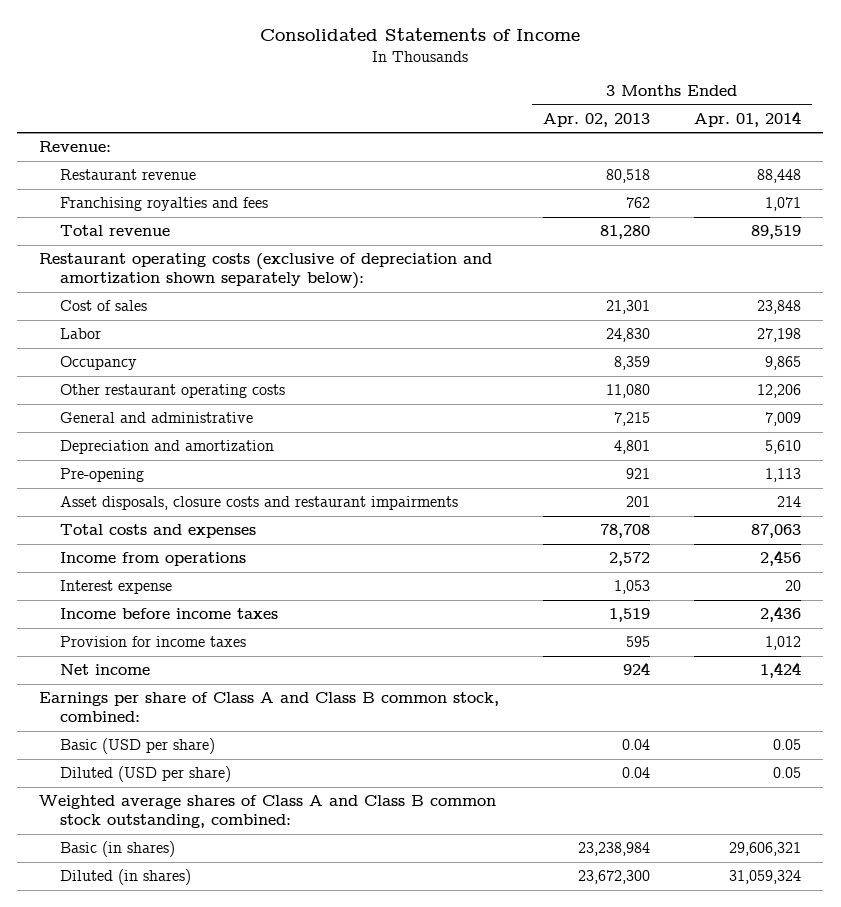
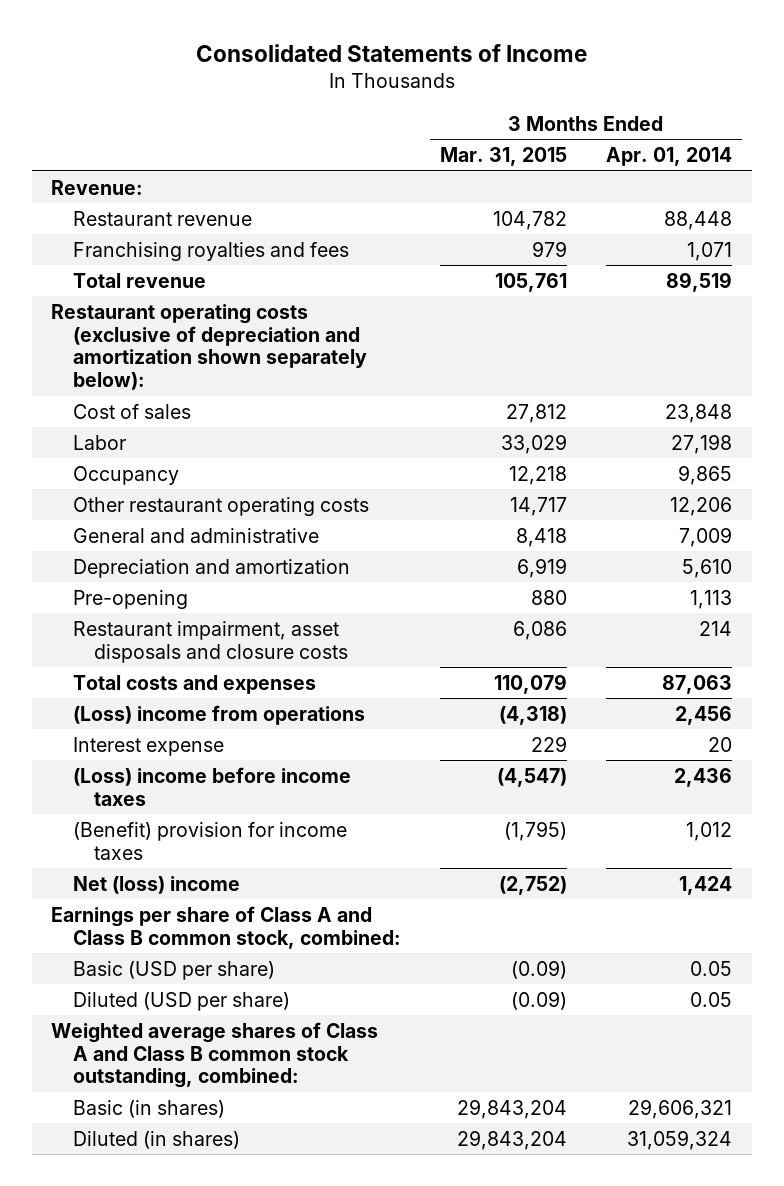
- | 3 Months Ended Apr. 02, 2013 | 3 Months Ended Apr. 01, 2014
+ | 3 Months Ended Mar. 31, 2015 | 3 Months Ended Apr. 01, 2014
- Asset disposals, closure costs and restaurant impairments | 201 | 214
+ Restaurant impairment, asset disposals and closure costs | 6,086 | 214
- Income from operations | 2,572 | 2,456
+ (Loss) income from operations | (4,318) | 2,456
- Income before income taxes | 1,519 | 2,436
- Provision for income taxes | 595 | 1,012
- Net income | 924 | 1,424
+ (Loss) income before income taxes | (4,547) | 2,436
+ (Benefit) provision for income taxes | (1,795) | 1,012
+ Net (loss) income | (2,752) | 1,424

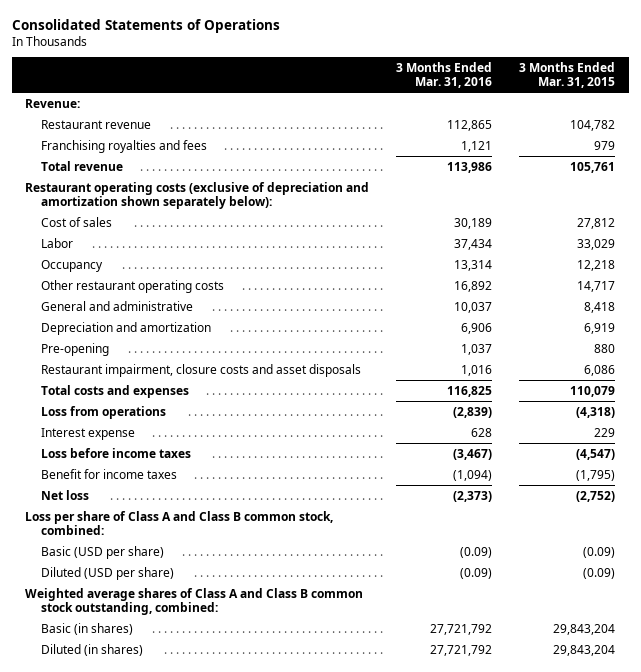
- Consolidated Statements of Income
+ Consolidated Statements of Operations
- | 3 Months Ended Mar. 31, 2015 | 3 Months Ended Apr. 01, 2014
+ | 3 Months Ended Mar. 31, 2016 | 3 Months Ended Mar. 31, 2015
- Restaurant impairment, asset disposals and closure costs | 6,086 | 214
+ Restaurant impairment, closure costs and asset disposals | 1,016 | 6,086
- (Loss) income from operations | (4,318) | 2,456
+ Loss from operations | (2,839) | (4,318)
- (Loss) income before income taxes | (4,547) | 2,436
- (Benefit) provision for income taxes | (1,795) | 1,012
- Net (loss) income | (2,752) | 1,424
- Earnings per share of Class A and Class B common stock, combined:
+ Loss before income taxes | (3,467) | (4,547)
+ Benefit for income taxes | (1,094) | (1,795)
+ Net loss | (2,373) | (2,752)
+ Loss per share of Class A and Class B common stock, combined:

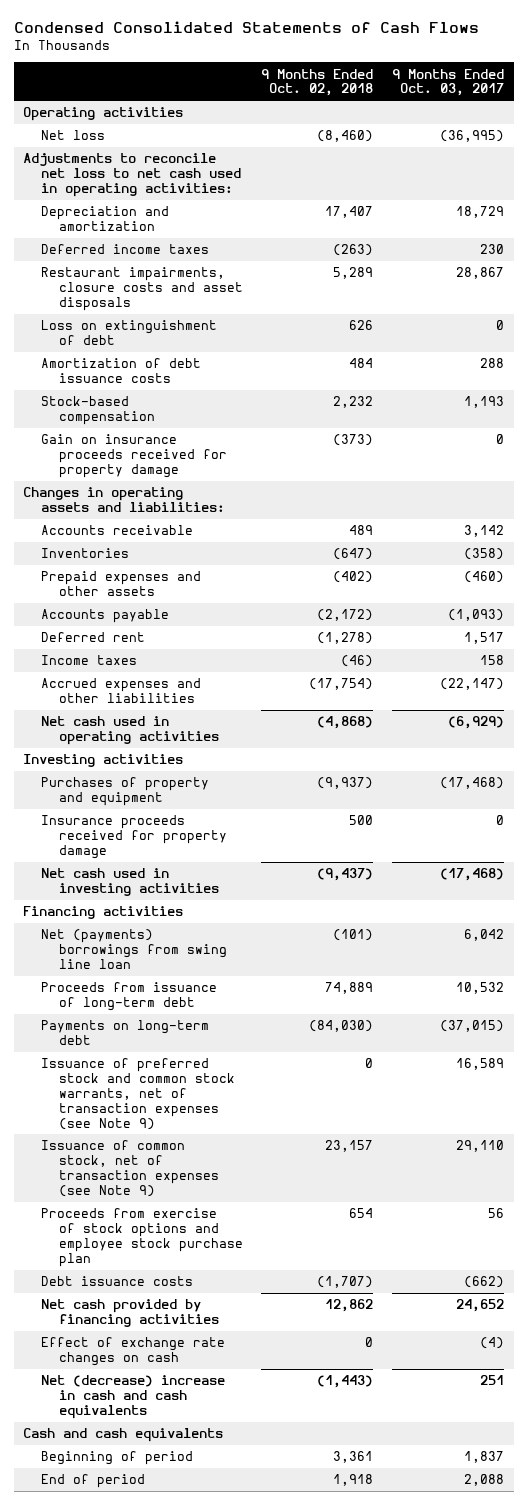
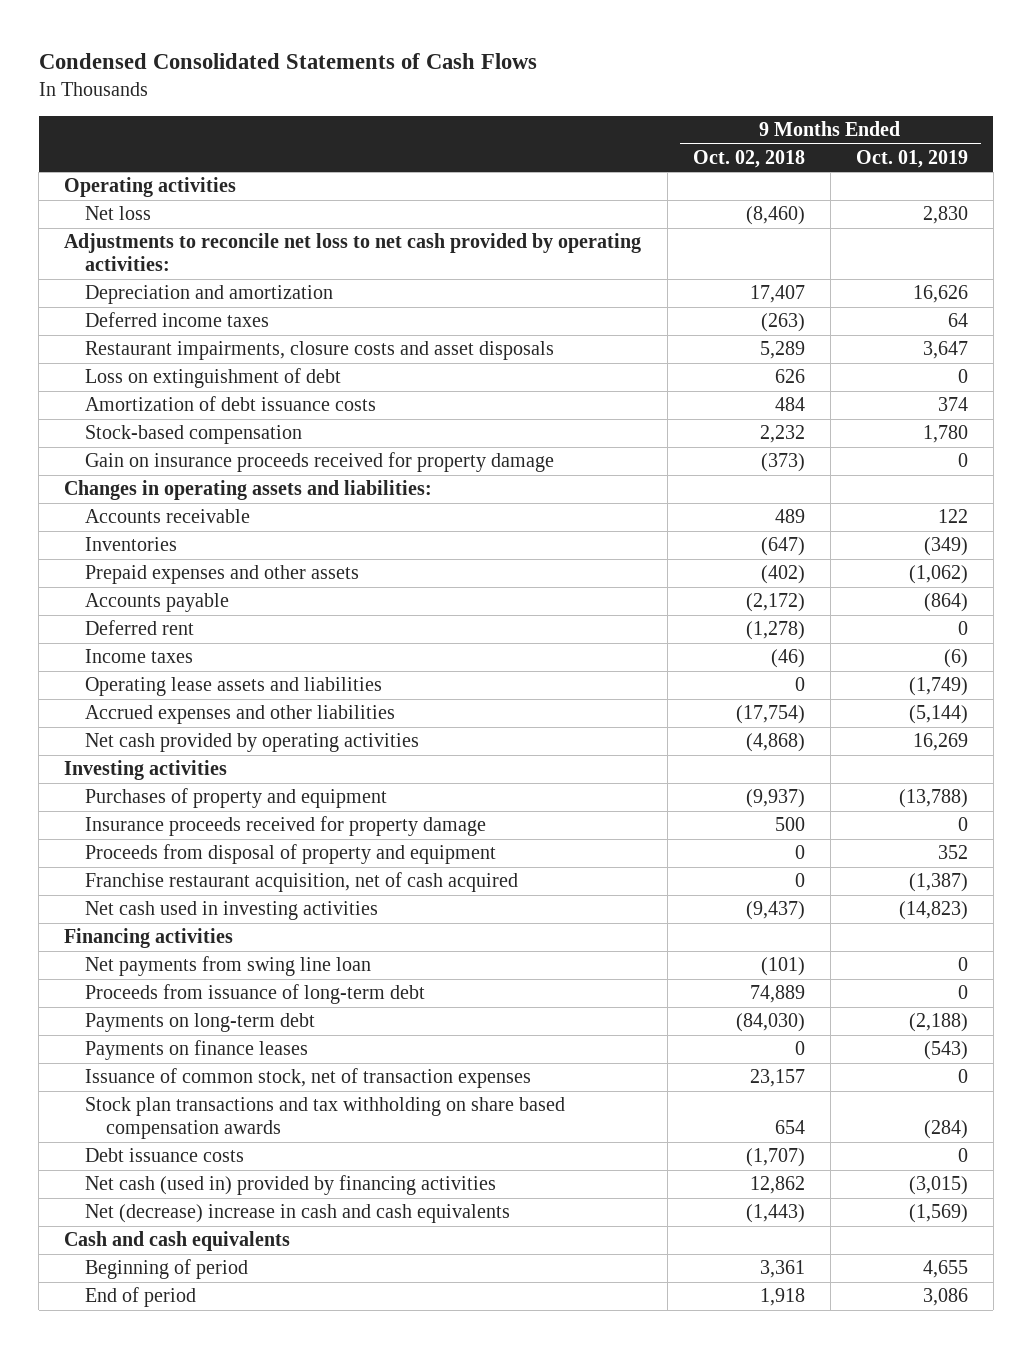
- | 9 Months Ended Oct. 02, 2018 | 9 Months Ended Oct. 03, 2017
+ | 9 Months Ended Oct. 02, 2018 | 9 Months Ended Oct. 01, 2019
- Adjustments to reconcile net loss to net cash used in operating activities:
+ Adjustments to reconcile net loss to net cash provided by operating activities:
+ Operating lease assets and liabilities | 0 | (1,749)
- Net cash used in operating activities | (4,868) | (6,929)
+ Net cash provided by operating activities | (4,868) | 16,269
+ Proceeds from disposal of property and equipment | 0 | 352
+ Franchise restaurant acquisition, net of cash acquired | 0 | (1,387)
- Net (payments) borrowings from swing line loan | (101) | 6,042
+ Net payments from swing line loan | (101) | 0
- Issuance of preferred stock and common stock warrants, net of transaction expenses (see Note 9) | 0 | 16,589
- Issuance of common stock, net of transaction expenses (see Note 9) | 23,157 | 29,110
- Proceeds from exercise of stock options and employee stock purchase plan | 654 | 56
+ Payments on finance leases | 0 | (543)
+ Issuance of common stock, net of transaction expenses | 23,157 | 0
+ Stock plan transactions and tax withholding on share based compensation awards | 654 | (284)
- Net cash provided by financing activities | 12,862 | 24,652
- Effect of exchange rate changes on cash | 0 | (4)
+ Net cash (used in) provided by financing activities | 12,862 | (3,015)

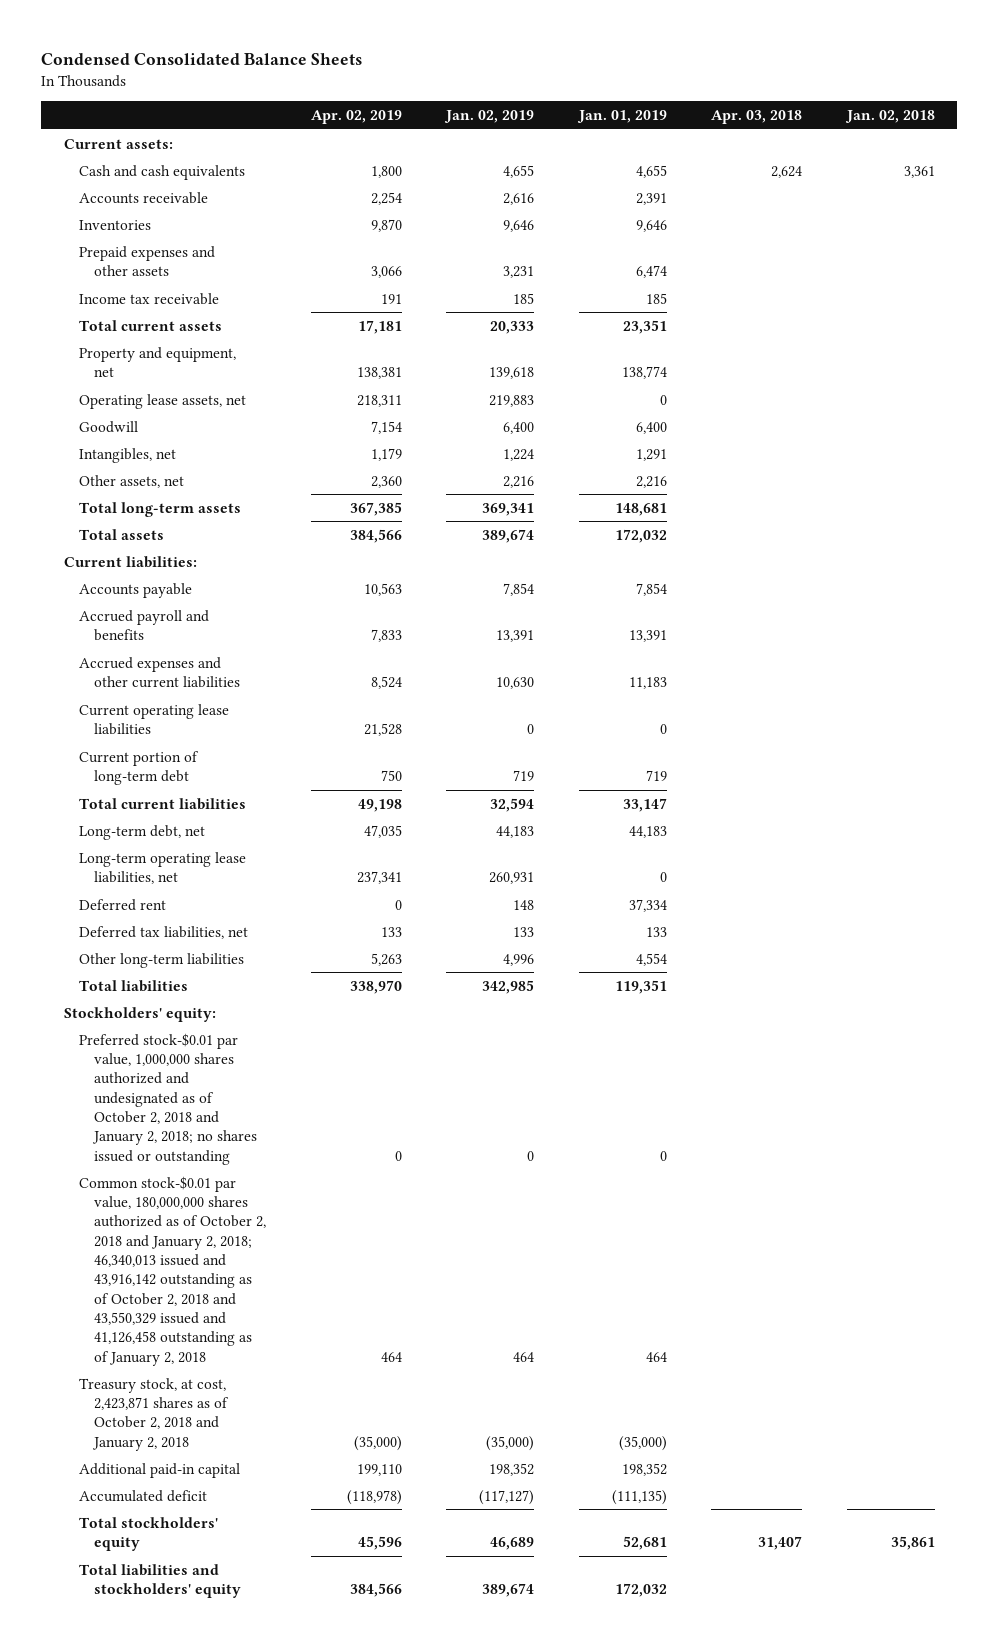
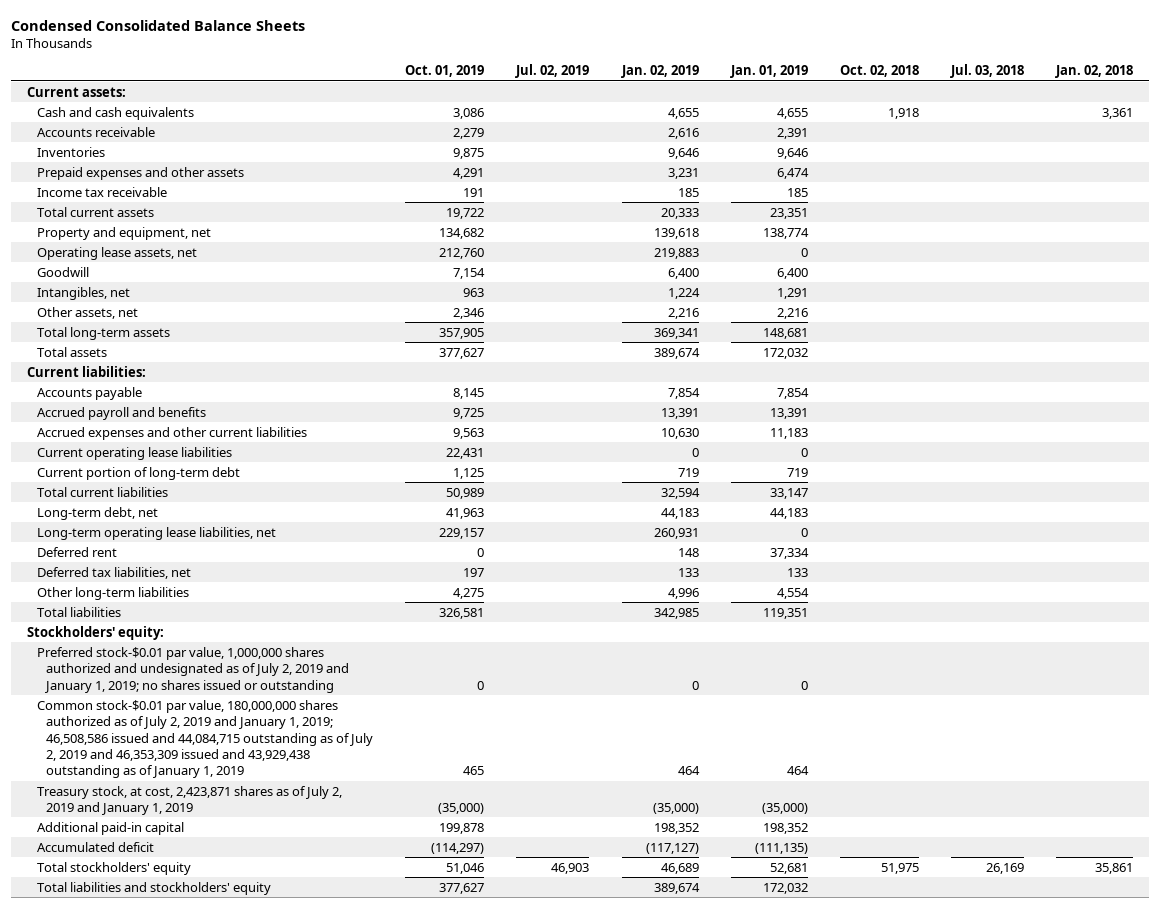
- | Apr. 02, 2019 | Jan. 02, 2019 | Jan. 01, 2019 | Apr. 03, 2018 | Jan. 02, 2018
+ | Oct. 01, 2019 | Jul. 02, 2019 | Jan. 02, 2019 | Jan. 01, 2019 | Oct. 02, 2018 | Jul. 03, 2018 | Jan. 02, 2018
- Preferred stock-$0.01 par value, 1,000,000 shares authorized and undesignated as of October 2, 2018 and January 2, 2018; no shares issued or outstanding | 0 | 0 | 0 | |
- Common stock-$0.01 par value, 180,000,000 shares authorized as of October 2, 2018 and January 2, 2018; 46,340,013 issued and 43,916,142 outstanding as of October 2, 2018 and 43,550,329 issued and 41,126,458 outstanding as of January 2, 2018 | 464 | 464 | 464 | |
- Treasury stock, at cost, 2,423,871 shares as of October 2, 2018 and January 2, 2018 | (35,000) | (35,000) | (35,000) | |
+ Preferred stock-$0.01 par value, 1,000,000 shares authorized and undesignated as of July 2, 2019 and January 1, 2019; no shares issued or outstanding | 0 | | 0 | 0 | | |
+ Common stock-$0.01 par value, 180,000,000 shares authorized as of July 2, 2019 and January 1, 2019; 46,508,586 issued and 44,084,715 outstanding as of July 2, 2019 and 46,353,309 issued and 43,929,438 outstanding as of January 1, 2019 | 465 | | 464 | 464 | | |
+ Treasury stock, at cost, 2,423,871 shares as of July 2, 2019 and January 1, 2019 | (35,000) | | (35,000) | (35,000) | | |

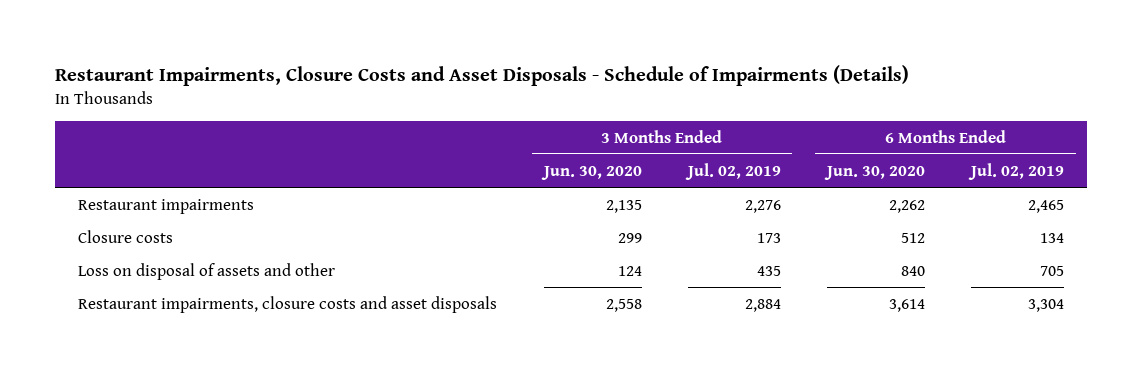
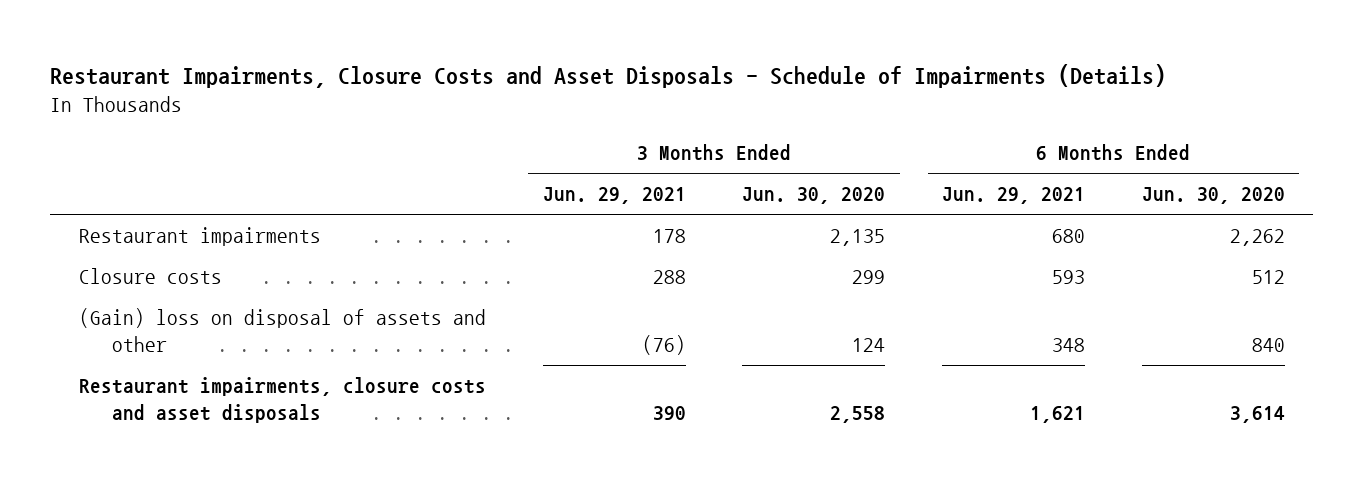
- | 3 Months Ended Jun. 30, 2020 | 3 Months Ended Jul. 02, 2019 | 6 Months Ended Jun. 30, 2020 | 6 Months Ended Jul. 02, 2019
+ | 3 Months Ended Jun. 29, 2021 | 3 Months Ended Jun. 30, 2020 | 6 Months Ended Jun. 29, 2021 | 6 Months Ended Jun. 30, 2020
- Loss on disposal of assets and other | 124 | 435 | 840 | 705
+ (Gain) loss on disposal of assets and other | (76) | 124 | 348 | 840

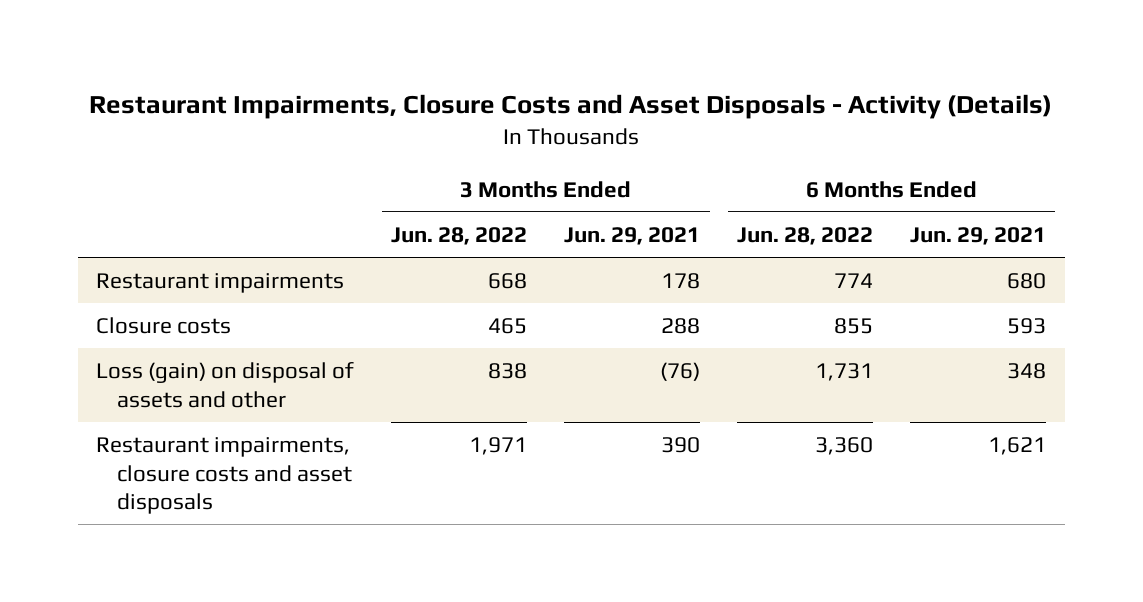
- Restaurant Impairments, Closure Costs and Asset Disposals - Schedule of Impairments (Details)
+ Restaurant Impairments, Closure Costs and Asset Disposals - Activity (Details)
- | 3 Months Ended Jun. 29, 2021 | 3 Months Ended Jun. 30, 2020 | 6 Months Ended Jun. 29, 2021 | 6 Months Ended Jun. 30, 2020
+ | 3 Months Ended Jun. 28, 2022 | 3 Months Ended Jun. 29, 2021 | 6 Months Ended Jun. 28, 2022 | 6 Months Ended Jun. 29, 2021
- (Gain) loss on disposal of assets and other | (76) | 124 | 348 | 840
+ Loss (gain) on disposal of assets and other | 838 | (76) | 1,731 | 348

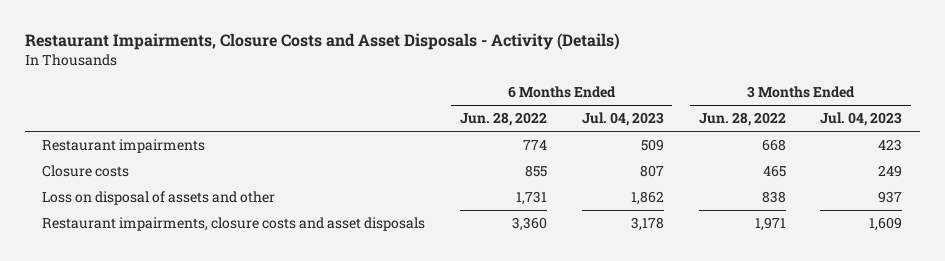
- | 3 Months Ended Jun. 28, 2022 | 3 Months Ended Jun. 29, 2021 | 6 Months Ended Jun. 28, 2022 | 6 Months Ended Jun. 29, 2021
+ | 6 Months Ended Jun. 28, 2022 | 6 Months Ended Jul. 04, 2023 | 3 Months Ended Jun. 28, 2022 | 3 Months Ended Jul. 04, 2023
- Loss (gain) on disposal of assets and other | 838 | (76) | 1,731 | 348
+ Loss on disposal of assets and other | 1,731 | 1,862 | 838 | 937

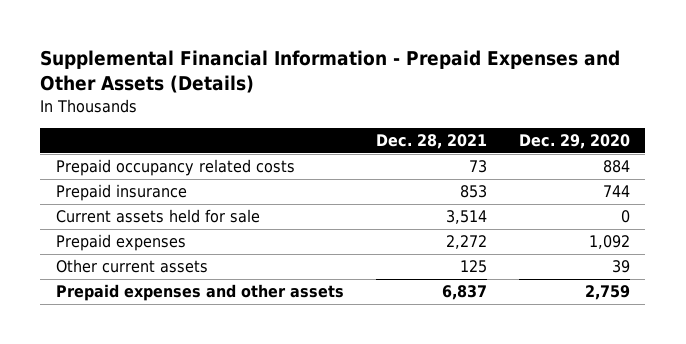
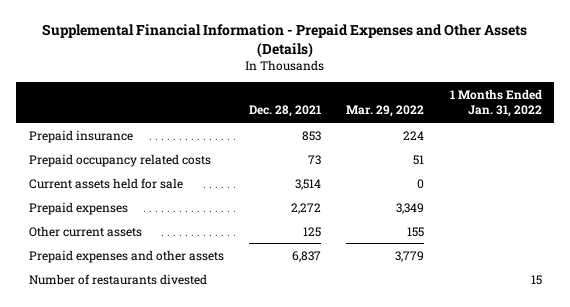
- | Dec. 28, 2021 | Dec. 29, 2020
+ | Dec. 28, 2021 | Mar. 29, 2022 | 1 Months Ended Jan. 31, 2022
moved down: Prepaid occupancy related costs | 73 | 51 |
+ Number of restaurants divested | | | 15

